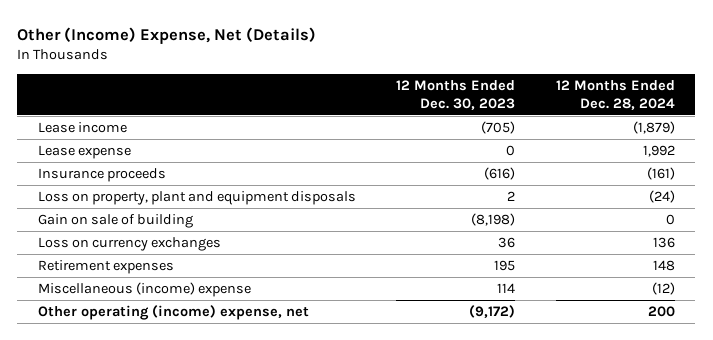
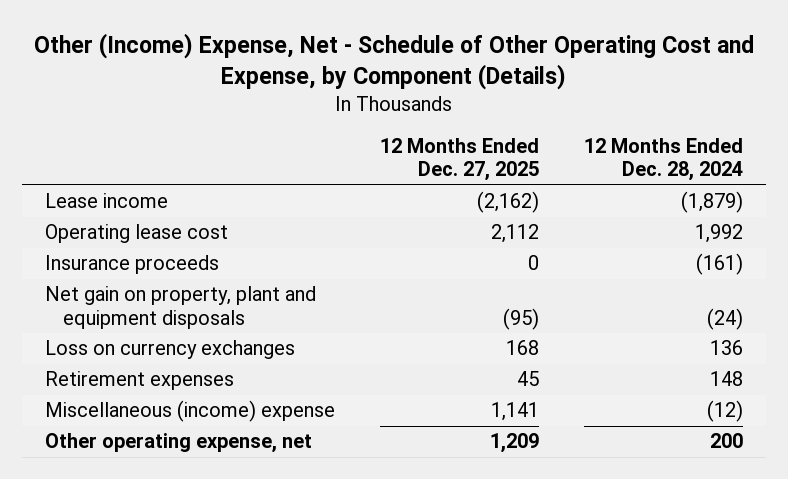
- Other (Income) Expense, Net (Details)
+ Other (Income) Expense, Net - Schedule of Other Operating Cost and Expense, by Component (Details)
- | 12 Months Ended Dec. 30, 2023 | 12 Months Ended Dec. 28, 2024
+ | 12 Months Ended Dec. 27, 2025 | 12 Months Ended Dec. 28, 2024
- Lease expense | 0 | 1,992
+ Operating lease cost | 2,112 | 1,992
- Loss on property, plant and equipment disposals | 2 | (24)
- Gain on sale of building | (8,198) | 0
+ Net gain on property, plant and equipment disposals | (95) | (24)
- Other operating (income) expense, net | (9,172) | 200
+ Other operating expense, net | 1,209 | 200

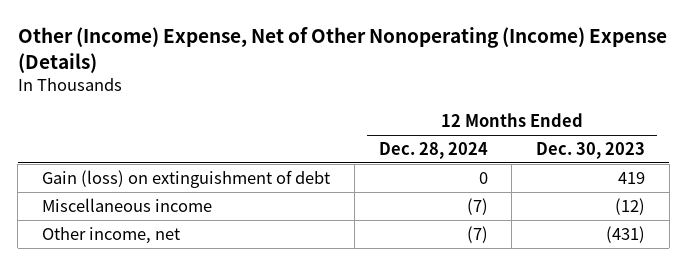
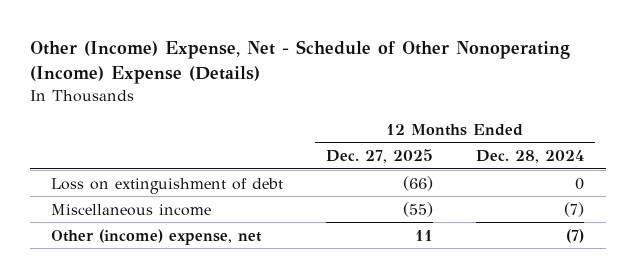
- Other (Income) Expense, Net of Other Nonoperating (Income) Expense (Details)
+ Other (Income) Expense, Net - Schedule of Other Nonoperating (Income) Expense (Details)
- | 12 Months Ended Dec. 28, 2024 | 12 Months Ended Dec. 30, 2023
+ | 12 Months Ended Dec. 27, 2025 | 12 Months Ended Dec. 28, 2024
- Gain (loss) on extinguishment of debt | 0 | 419
+ Loss on extinguishment of debt | (66) | 0
- Other income, net | (7) | (431)
+ Other (income) expense, net | 11 | (7)

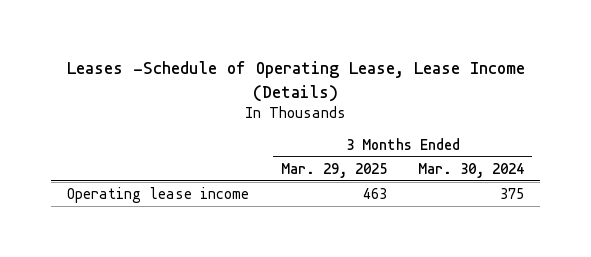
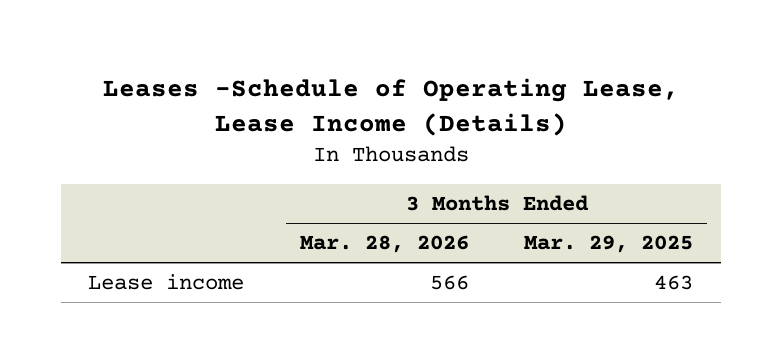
- | 3 Months Ended Mar. 29, 2025 | 3 Months Ended Mar. 30, 2024
+ | 3 Months Ended Mar. 28, 2026 | 3 Months Ended Mar. 29, 2025
- Operating lease income | 463 | 375
+ Lease income | 566 | 463

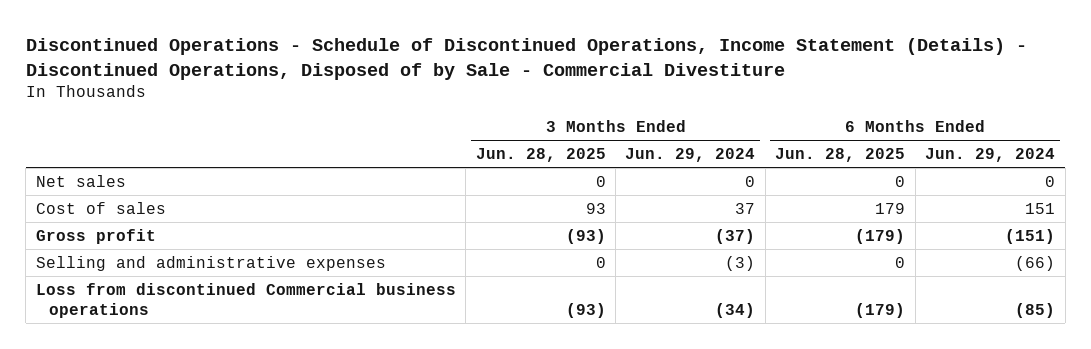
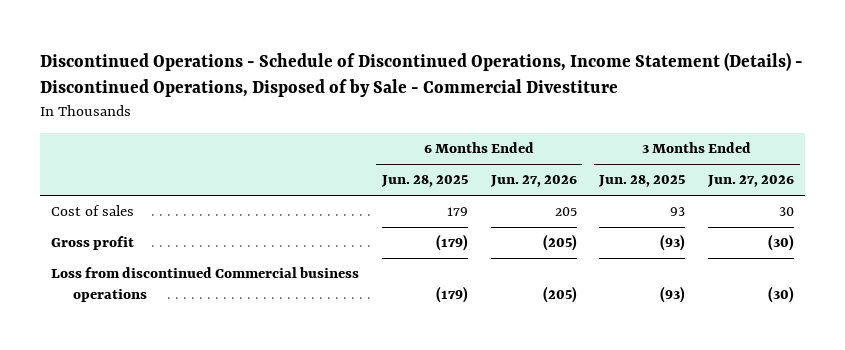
- | 3 Months Ended Jun. 28, 2025 | 3 Months Ended Jun. 29, 2024 | 6 Months Ended Jun. 28, 2025 | 6 Months Ended Jun. 29, 2024
+ | 6 Months Ended Jun. 28, 2025 | 6 Months Ended Jun. 27, 2026 | 3 Months Ended Jun. 28, 2025 | 3 Months Ended Jun. 27, 2026
- Net sales | 0 | 0 | 0 | 0
- Selling and administrative expenses | 0 | (3) | 0 | (66)

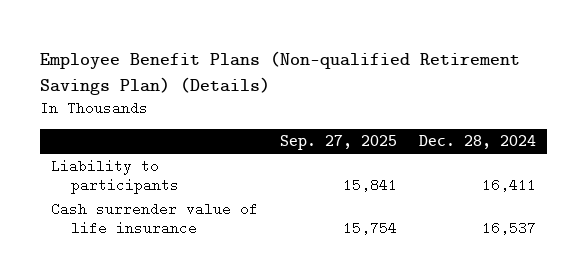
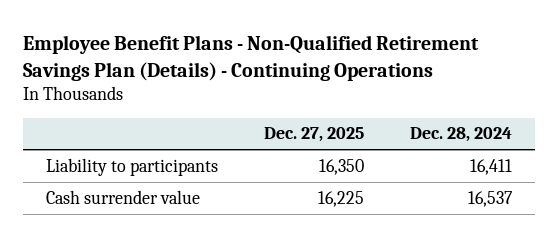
- Employee Benefit Plans (Non-qualified Retirement Savings Plan) (Details)
+ Employee Benefit Plans - Non-Qualified Retirement Savings Plan (Details) - Continuing Operations
- | Sep. 27, 2025 | Dec. 28, 2024
+ | Dec. 27, 2025 | Dec. 28, 2024
- Cash surrender value of life insurance | 15,754 | 16,537
+ Cash surrender value | 16,225 | 16,537

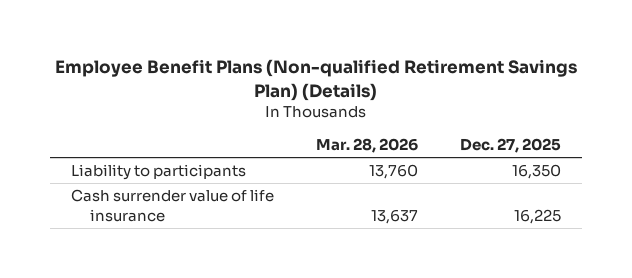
- Employee Benefit Plans - Non-Qualified Retirement Savings Plan (Details) - Continuing Operations
+ Employee Benefit Plans (Non-qualified Retirement Savings Plan) (Details)
- | Dec. 27, 2025 | Dec. 28, 2024
+ | Mar. 28, 2026 | Dec. 27, 2025
- Cash surrender value | 16,225 | 16,537
+ Cash surrender value of life insurance | 13,637 | 16,225

